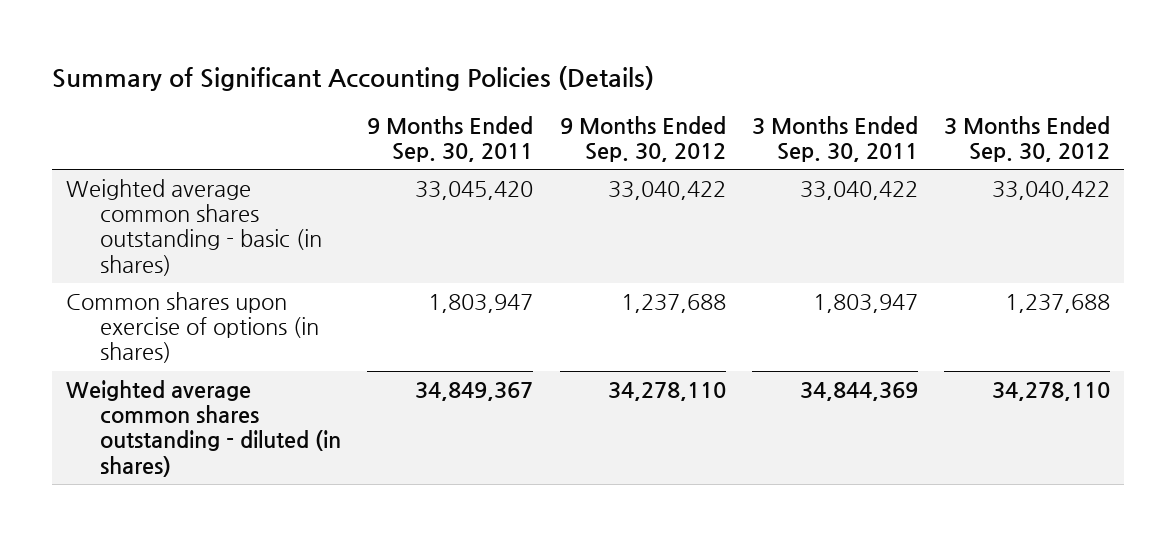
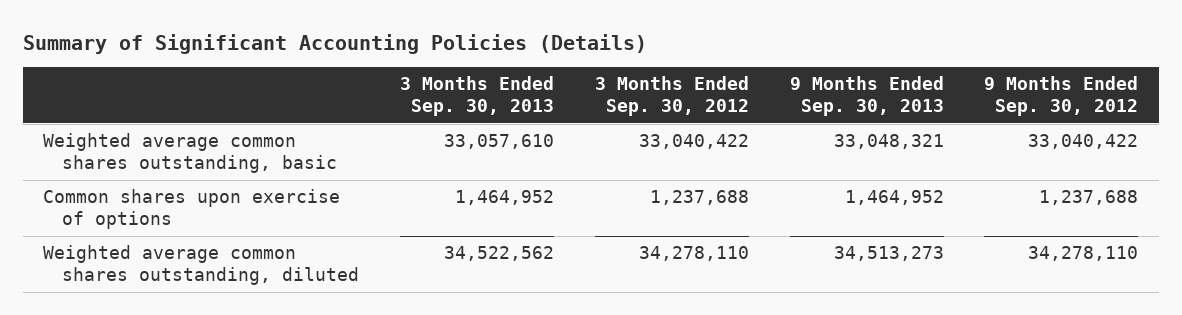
- | 9 Months Ended Sep. 30, 2011 | 9 Months Ended Sep. 30, 2012 | 3 Months Ended Sep. 30, 2011 | 3 Months Ended Sep. 30, 2012
+ | 3 Months Ended Sep. 30, 2013 | 3 Months Ended Sep. 30, 2012 | 9 Months Ended Sep. 30, 2013 | 9 Months Ended Sep. 30, 2012
- Weighted average common shares outstanding - basic (in shares) | 33,045,420 | 33,040,422 | 33,040,422 | 33,040,422
- Common shares upon exercise of options (in shares) | 1,803,947 | 1,237,688 | 1,803,947 | 1,237,688
- Weighted average common shares outstanding - diluted (in shares) | 34,849,367 | 34,278,110 | 34,844,369 | 34,278,110
+ Weighted average common shares outstanding, basic | 33,057,610 | 33,040,422 | 33,048,321 | 33,040,422
+ Common shares upon exercise of options | 1,464,952 | 1,237,688 | 1,464,952 | 1,237,688
+ Weighted average common shares outstanding, diluted | 34,522,562 | 34,278,110 | 34,513,273 | 34,278,110

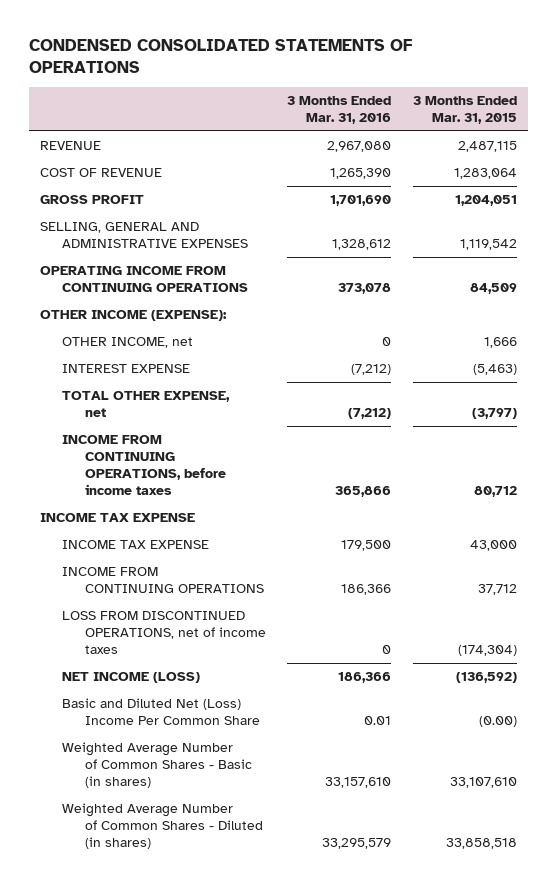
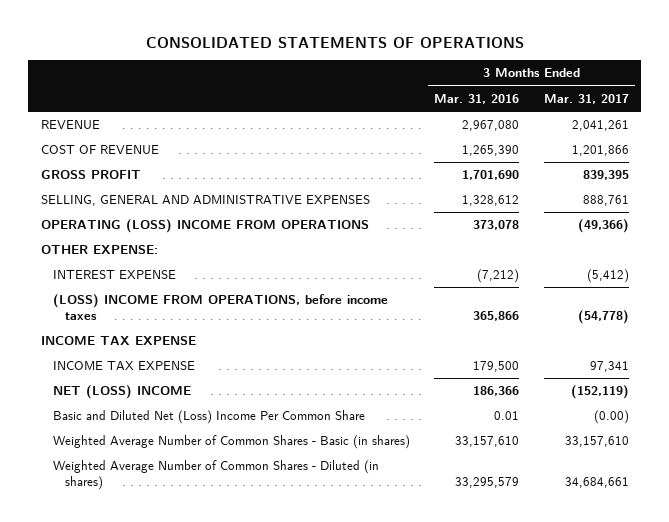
- CONDENSED CONSOLIDATED STATEMENTS OF OPERATIONS
+ CONSOLIDATED STATEMENTS OF OPERATIONS
- | 3 Months Ended Mar. 31, 2016 | 3 Months Ended Mar. 31, 2015
+ | 3 Months Ended Mar. 31, 2016 | 3 Months Ended Mar. 31, 2017
- OPERATING INCOME FROM CONTINUING OPERATIONS | 373,078 | 84,509
- OTHER INCOME (EXPENSE):
- OTHER INCOME, net | 0 | 1,666
+ OPERATING (LOSS) INCOME FROM OPERATIONS | 373,078 | (49,366)
+ OTHER EXPENSE:
- TOTAL OTHER EXPENSE, net | (7,212) | (3,797)
- INCOME FROM CONTINUING OPERATIONS, before income taxes | 365,866 | 80,712
+ (LOSS) INCOME FROM OPERATIONS, before income taxes | 365,866 | (54,778)
- INCOME FROM CONTINUING OPERATIONS | 186,366 | 37,712
- LOSS FROM DISCONTINUED OPERATIONS, net of income taxes | 0 | (174,304)
- NET INCOME (LOSS) | 186,366 | (136,592)
+ NET (LOSS) INCOME | 186,366 | (152,119)

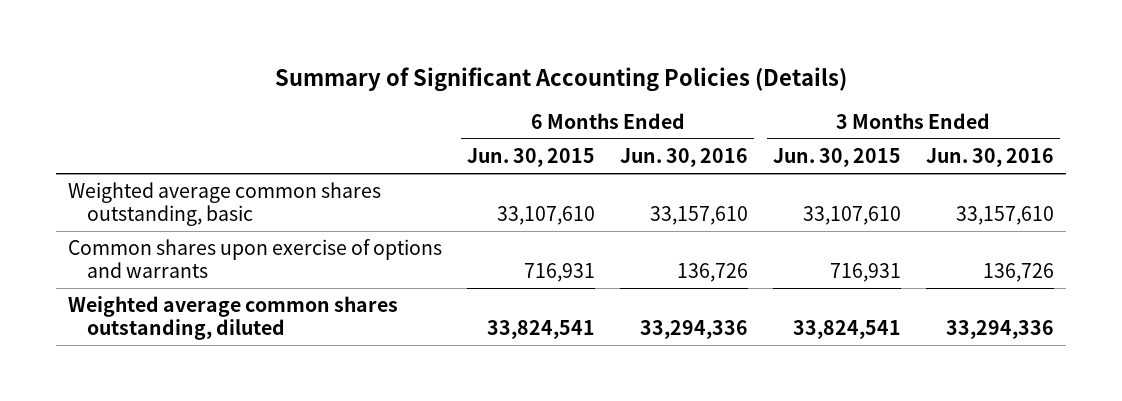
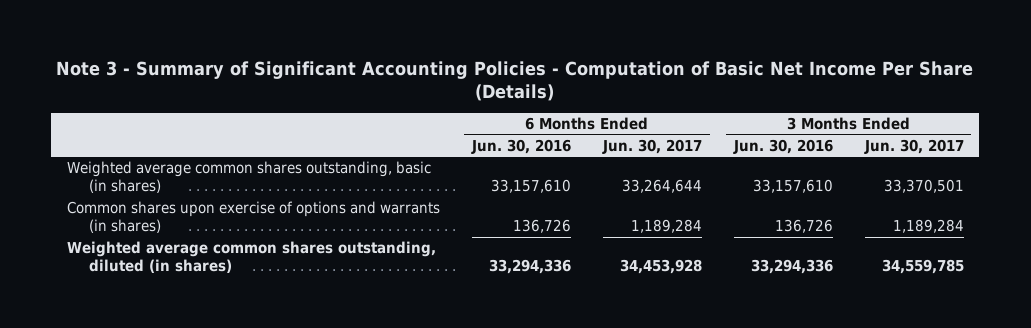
- Summary of Significant Accounting Policies (Details)
+ Note 3 - Summary of Significant Accounting Policies - Computation of Basic Net Income Per Share (Details)
- | 6 Months Ended Jun. 30, 2015 | 6 Months Ended Jun. 30, 2016 | 3 Months Ended Jun. 30, 2015 | 3 Months Ended Jun. 30, 2016
+ | 6 Months Ended Jun. 30, 2016 | 6 Months Ended Jun. 30, 2017 | 3 Months Ended Jun. 30, 2016 | 3 Months Ended Jun. 30, 2017
- Weighted average common shares outstanding, basic | 33,107,610 | 33,157,610 | 33,107,610 | 33,157,610
- Common shares upon exercise of options and warrants | 716,931 | 136,726 | 716,931 | 136,726
- Weighted average common shares outstanding, diluted | 33,824,541 | 33,294,336 | 33,824,541 | 33,294,336
+ Weighted average common shares outstanding, basic (in shares) | 33,157,610 | 33,264,644 | 33,157,610 | 33,370,501
+ Common shares upon exercise of options and warrants (in shares) | 136,726 | 1,189,284 | 136,726 | 1,189,284
+ Weighted average common shares outstanding, diluted (in shares) | 33,294,336 | 34,453,928 | 33,294,336 | 34,559,785

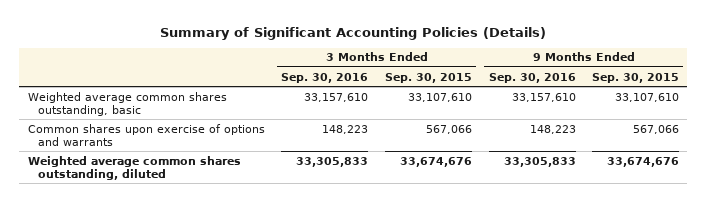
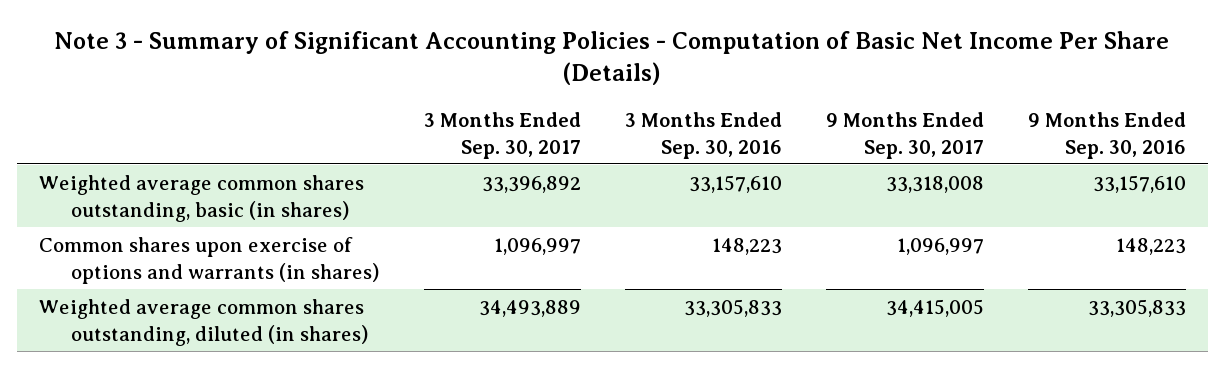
- Summary of Significant Accounting Policies (Details)
+ Note 3 - Summary of Significant Accounting Policies - Computation of Basic Net Income Per Share (Details)
- | 3 Months Ended Sep. 30, 2016 | 3 Months Ended Sep. 30, 2015 | 9 Months Ended Sep. 30, 2016 | 9 Months Ended Sep. 30, 2015
+ | 3 Months Ended Sep. 30, 2017 | 3 Months Ended Sep. 30, 2016 | 9 Months Ended Sep. 30, 2017 | 9 Months Ended Sep. 30, 2016
- Weighted average common shares outstanding, basic | 33,157,610 | 33,107,610 | 33,157,610 | 33,107,610
- Common shares upon exercise of options and warrants | 148,223 | 567,066 | 148,223 | 567,066
- Weighted average common shares outstanding, diluted | 33,305,833 | 33,674,676 | 33,305,833 | 33,674,676
+ Weighted average common shares outstanding, basic (in shares) | 33,396,892 | 33,157,610 | 33,318,008 | 33,157,610
+ Common shares upon exercise of options and warrants (in shares) | 1,096,997 | 148,223 | 1,096,997 | 148,223
+ Weighted average common shares outstanding, diluted (in shares) | 34,493,889 | 33,305,833 | 34,415,005 | 33,305,833

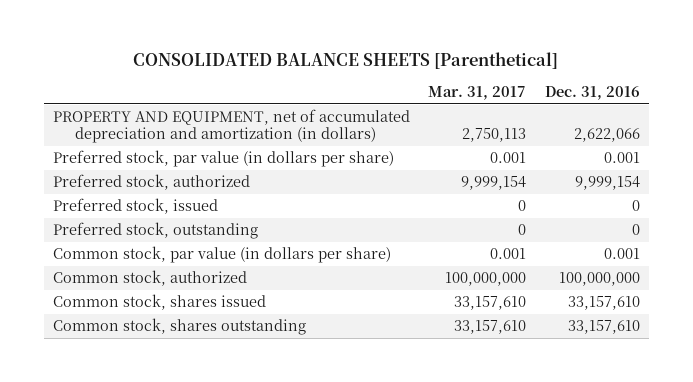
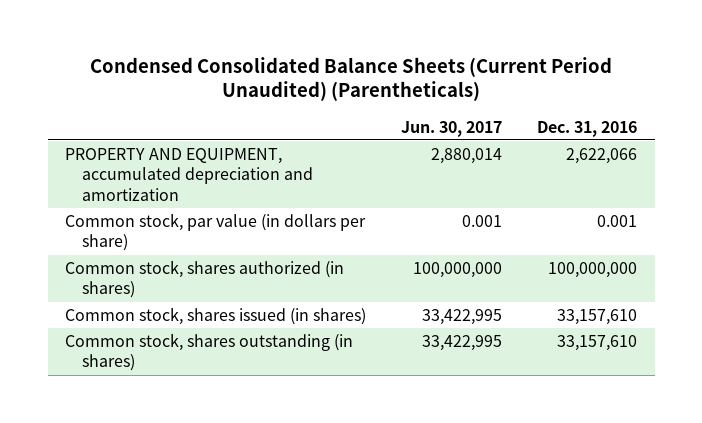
- CONSOLIDATED BALANCE SHEETS [Parenthetical]
+ Condensed Consolidated Balance Sheets (Current Period Unaudited) (Parentheticals)
- | Mar. 31, 2017 | Dec. 31, 2016
+ | Jun. 30, 2017 | Dec. 31, 2016
- PROPERTY AND EQUIPMENT, net of accumulated depreciation and amortization (in dollars) | 2,750,113 | 2,622,066
- Preferred stock, par value (in dollars per share) | 0.001 | 0.001
- Preferred stock, authorized | 9,999,154 | 9,999,154
- Preferred stock, issued | 0 | 0
- Preferred stock, outstanding | 0 | 0
+ PROPERTY AND EQUIPMENT, accumulated depreciation and amortization | 2,880,014 | 2,622,066
- Common stock, authorized | 100,000,000 | 100,000,000
- Common stock, shares issued | 33,157,610 | 33,157,610
- Common stock, shares outstanding | 33,157,610 | 33,157,610
+ Common stock, shares authorized (in shares) | 100,000,000 | 100,000,000
+ Common stock, shares issued (in shares) | 33,422,995 | 33,157,610
+ Common stock, shares outstanding (in shares) | 33,422,995 | 33,157,610

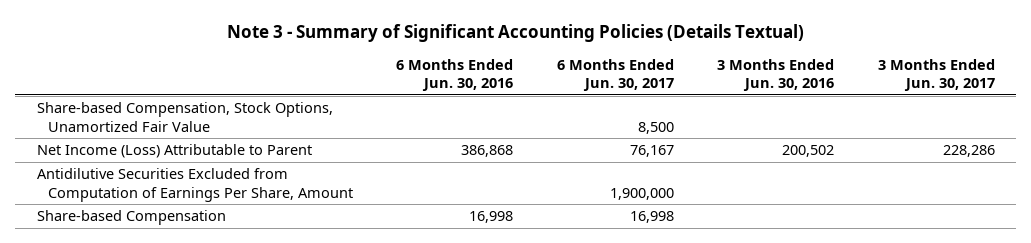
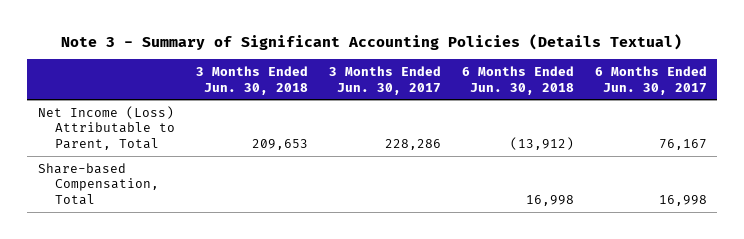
- | 6 Months Ended Jun. 30, 2016 | 6 Months Ended Jun. 30, 2017 | 3 Months Ended Jun. 30, 2016 | 3 Months Ended Jun. 30, 2017
+ | 3 Months Ended Jun. 30, 2018 | 3 Months Ended Jun. 30, 2017 | 6 Months Ended Jun. 30, 2018 | 6 Months Ended Jun. 30, 2017
- Share-based Compensation, Stock Options, Unamortized Fair Value | | 8,500 | |
- Net Income (Loss) Attributable to Parent | 386,868 | 76,167 | 200,502 | 228,286
- Antidilutive Securities Excluded from Computation of Earnings Per Share, Amount | | 1,900,000 | |
- Share-based Compensation | 16,998 | 16,998 | |
+ Net Income (Loss) Attributable to Parent, Total | 209,653 | 228,286 | (13,912) | 76,167
+ Share-based Compensation, Total | | | 16,998 | 16,998

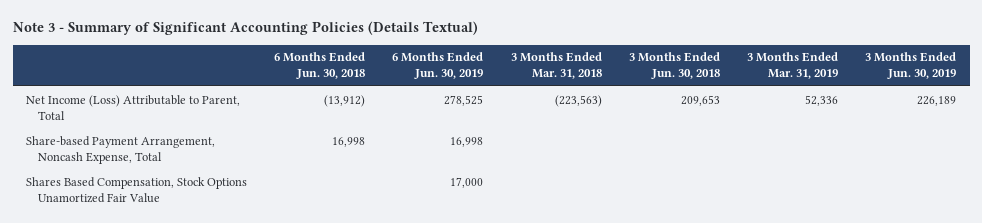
- | 3 Months Ended Jun. 30, 2018 | 3 Months Ended Jun. 30, 2017 | 6 Months Ended Jun. 30, 2018 | 6 Months Ended Jun. 30, 2017
+ | 6 Months Ended Jun. 30, 2018 | 6 Months Ended Jun. 30, 2019 | 3 Months Ended Mar. 31, 2018 | 3 Months Ended Jun. 30, 2018 | 3 Months Ended Mar. 31, 2019 | 3 Months Ended Jun. 30, 2019
- Share-based Compensation, Total | | | 16,998 | 16,998
+ Share-based Payment Arrangement, Noncash Expense, Total | 16,998 | 16,998 | | | |
+ Shares Based Compensation, Stock Options Unamortized Fair Value | | 17,000 | | | |

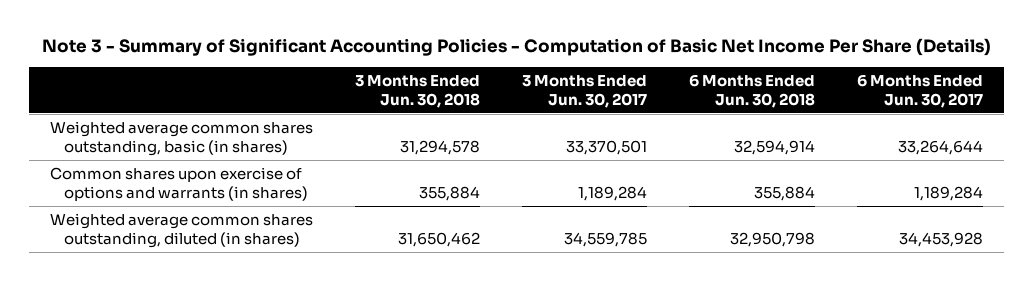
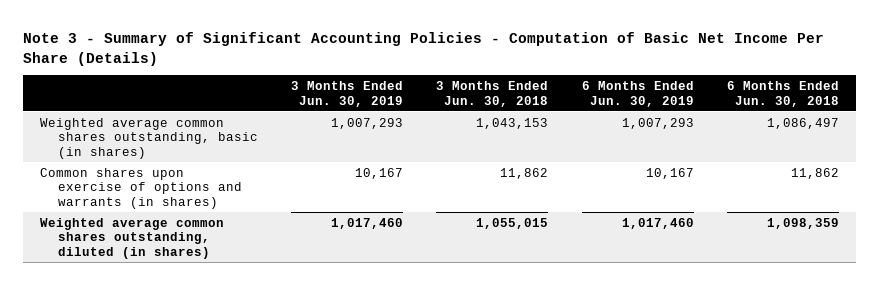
- | 3 Months Ended Jun. 30, 2018 | 3 Months Ended Jun. 30, 2017 | 6 Months Ended Jun. 30, 2018 | 6 Months Ended Jun. 30, 2017
+ | 3 Months Ended Jun. 30, 2019 | 3 Months Ended Jun. 30, 2018 | 6 Months Ended Jun. 30, 2019 | 6 Months Ended Jun. 30, 2018
- Weighted average common shares outstanding, basic (in shares) | 31,294,578 | 33,370,501 | 32,594,914 | 33,264,644
- Common shares upon exercise of options and warrants (in shares) | 355,884 | 1,189,284 | 355,884 | 1,189,284
- Weighted average common shares outstanding, diluted (in shares) | 31,650,462 | 34,559,785 | 32,950,798 | 34,453,928
+ Weighted average common shares outstanding, basic (in shares) | 1,007,293 | 1,043,153 | 1,007,293 | 1,086,497
+ Common shares upon exercise of options and warrants (in shares) | 10,167 | 11,862 | 10,167 | 11,862
+ Weighted average common shares outstanding, diluted (in shares) | 1,017,460 | 1,055,015 | 1,017,460 | 1,098,359

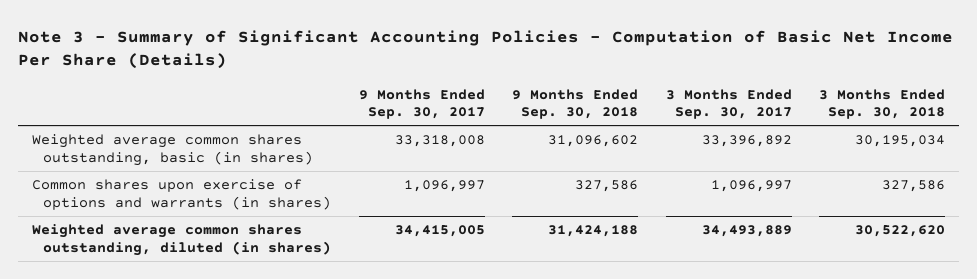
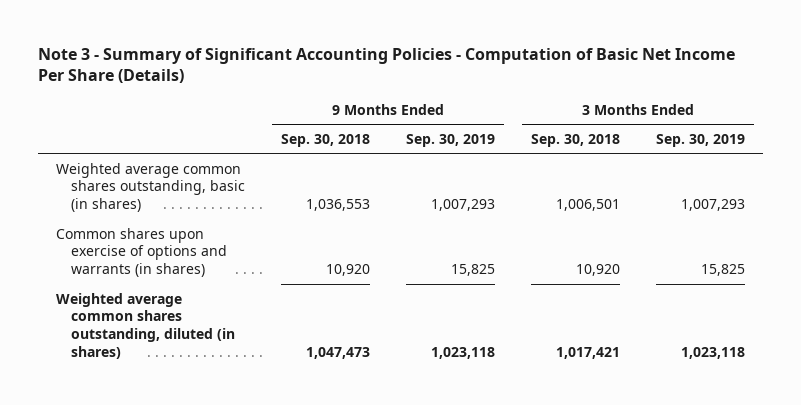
- | 9 Months Ended Sep. 30, 2017 | 9 Months Ended Sep. 30, 2018 | 3 Months Ended Sep. 30, 2017 | 3 Months Ended Sep. 30, 2018
+ | 9 Months Ended Sep. 30, 2018 | 9 Months Ended Sep. 30, 2019 | 3 Months Ended Sep. 30, 2018 | 3 Months Ended Sep. 30, 2019
- Weighted average common shares outstanding, basic (in shares) | 33,318,008 | 31,096,602 | 33,396,892 | 30,195,034
- Common shares upon exercise of options and warrants (in shares) | 1,096,997 | 327,586 | 1,096,997 | 327,586
- Weighted average common shares outstanding, diluted (in shares) | 34,415,005 | 31,424,188 | 34,493,889 | 30,522,620
+ Weighted average common shares outstanding, basic (in shares) | 1,036,553 | 1,007,293 | 1,006,501 | 1,007,293
+ Common shares upon exercise of options and warrants (in shares) | 10,920 | 15,825 | 10,920 | 15,825
+ Weighted average common shares outstanding, diluted (in shares) | 1,047,473 | 1,023,118 | 1,017,421 | 1,023,118

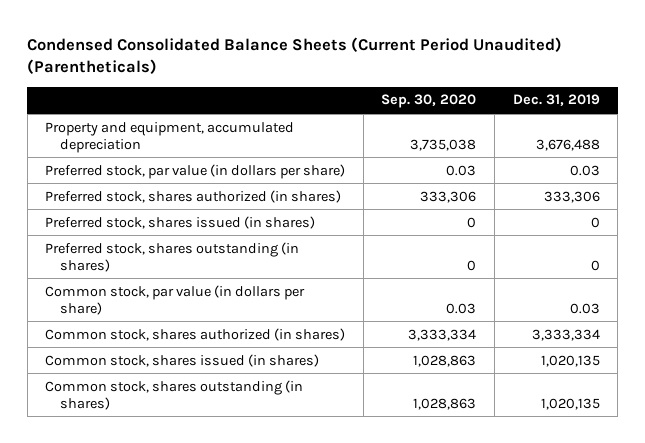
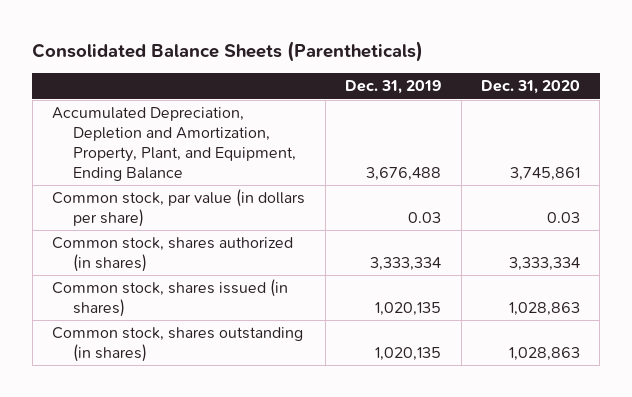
- Condensed Consolidated Balance Sheets (Current Period Unaudited) (Parentheticals)
+ Consolidated Balance Sheets (Parentheticals)
- | Sep. 30, 2020 | Dec. 31, 2019
+ | Dec. 31, 2019 | Dec. 31, 2020
- Property and equipment, accumulated depreciation | 3,735,038 | 3,676,488
- Preferred stock, par value (in dollars per share) | 0.03 | 0.03
- Preferred stock, shares authorized (in shares) | 333,306 | 333,306
- Preferred stock, shares issued (in shares) | 0 | 0
- Preferred stock, shares outstanding (in shares) | 0 | 0
+ Accumulated Depreciation, Depletion and Amortization, Property, Plant, and Equipment, Ending Balance | 3,676,488 | 3,745,861

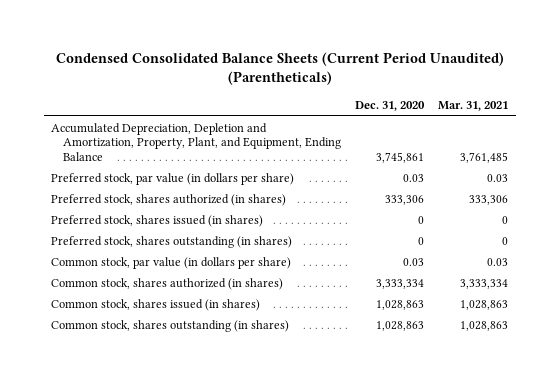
- Consolidated Balance Sheets (Parentheticals)
+ Condensed Consolidated Balance Sheets (Current Period Unaudited) (Parentheticals)
- | Dec. 31, 2019 | Dec. 31, 2020
+ | Dec. 31, 2020 | Mar. 31, 2021
+ Preferred stock, par value (in dollars per share) | 0.03 | 0.03
+ Preferred stock, shares authorized (in shares) | 333,306 | 333,306
+ Preferred stock, shares issued (in shares) | 0 | 0
+ Preferred stock, shares outstanding (in shares) | 0 | 0

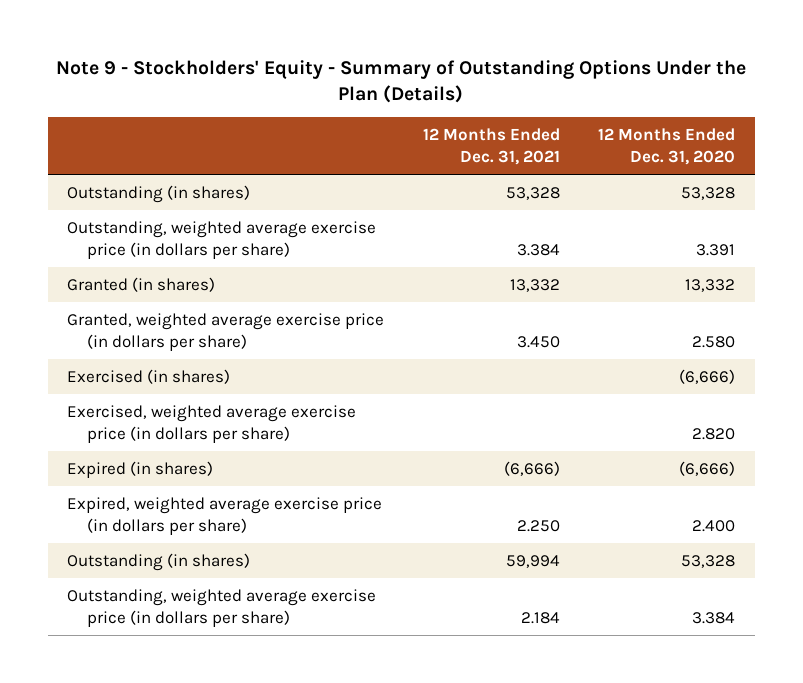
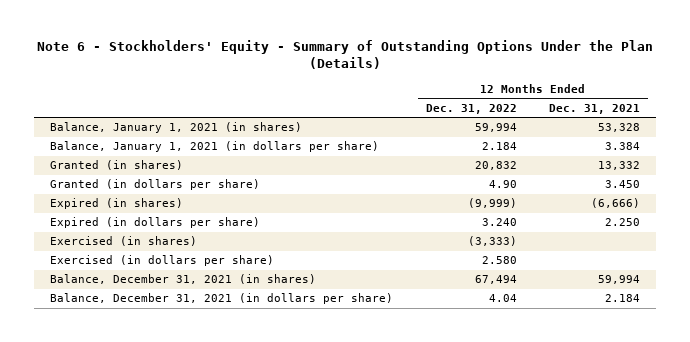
- Note 9 - Stockholders' Equity - Summary of Outstanding Options Under the Plan (Details)
+ Note 6 - Stockholders' Equity - Summary of Outstanding Options Under the Plan (Details)
- | 12 Months Ended Dec. 31, 2021 | 12 Months Ended Dec. 31, 2020
+ | 12 Months Ended Dec. 31, 2022 | 12 Months Ended Dec. 31, 2021
- Outstanding (in shares) | 53,328 | 53,328
- Outstanding, weighted average exercise price (in dollars per share) | 3.384 | 3.391
+ Balance, January 1, 2021 (in shares) | 59,994 | 53,328
+ Balance, January 1, 2021 (in dollars per share) | 2.184 | 3.384
- Granted, weighted average exercise price (in dollars per share) | 3.450 | 2.580
- Exercised, weighted average exercise price (in dollars per share) | | 2.820
+ Granted (in dollars per share) | 4.90 | 3.450
- Expired, weighted average exercise price (in dollars per share) | 2.250 | 2.400
- Outstanding (in shares) | 59,994 | 53,328
- Outstanding, weighted average exercise price (in dollars per share) | 2.184 | 3.384
+ Expired (in dollars per share) | 3.240 | 2.250
moved down: Exercised (in shares) | (3,333) |
+ Exercised (in dollars per share) | 2.580 |
+ Balance, December 31, 2021 (in shares) | 67,494 | 59,994
+ Balance, December 31, 2021 (in dollars per share) | 4.04 | 2.184

